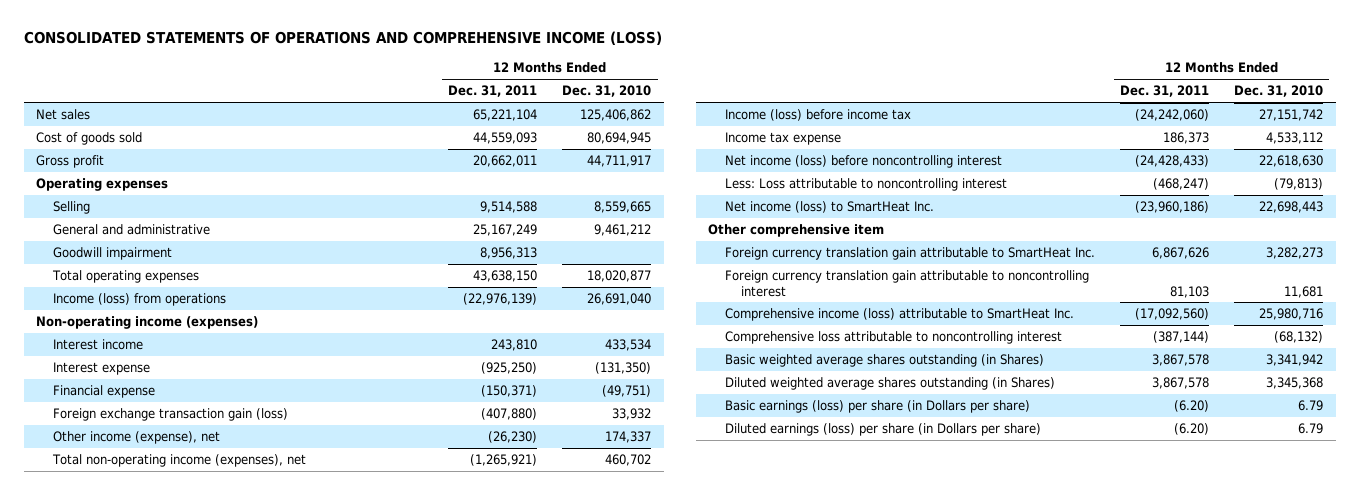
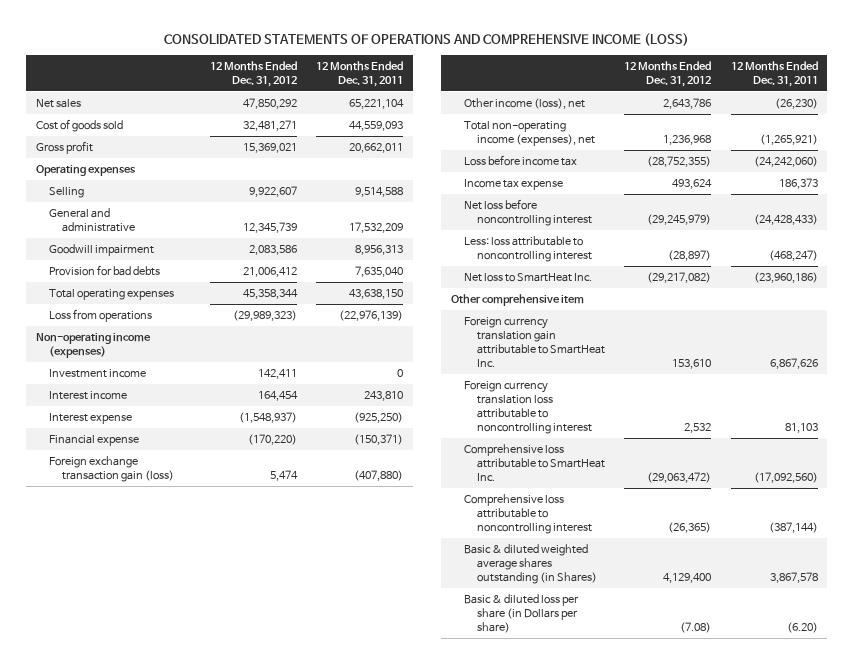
- | 12 Months Ended Dec. 31, 2011 | 12 Months Ended Dec. 31, 2010
+ | 12 Months Ended Dec. 31, 2012 | 12 Months Ended Dec. 31, 2011
- General and administrative | 25,167,249 | 9,461,212
+ General and administrative | 12,345,739 | 17,532,209
+ Provision for bad debts | 21,006,412 | 7,635,040
- Income (loss) from operations | (22,976,139) | 26,691,040
+ Loss from operations | (29,989,323) | (22,976,139)
+ Investment income | 142,411 | 0
- Other income (expense), net | (26,230) | 174,337
+ Other income (loss), net | 2,643,786 | (26,230)
- Income (loss) before income tax | (24,242,060) | 27,151,742
+ Loss before income tax | (28,752,355) | (24,242,060)
- Net income (loss) before noncontrolling interest | (24,428,433) | 22,618,630
- Less: Loss attributable to noncontrolling interest | (468,247) | (79,813)
- Net income (loss) to SmartHeat Inc. | (23,960,186) | 22,698,443
+ Net loss before noncontrolling interest | (29,245,979) | (24,428,433)
+ Less: loss attributable to noncontrolling interest | (28,897) | (468,247)
+ Net loss to SmartHeat Inc. | (29,217,082) | (23,960,186)
- Foreign currency translation gain attributable to noncontrolling interest | 81,103 | 11,681
- Comprehensive income (loss) attributable to SmartHeat Inc. | (17,092,560) | 25,980,716
+ Foreign currency translation loss attributable to noncontrolling interest | 2,532 | 81,103
+ Comprehensive loss attributable to SmartHeat Inc. | (29,063,472) | (17,092,560)
- Basic weighted average shares outstanding (in Shares) | 3,867,578 | 3,341,942
- Diluted weighted average shares outstanding (in Shares) | 3,867,578 | 3,345,368
- Basic earnings (loss) per share (in Dollars per share) | (6.20) | 6.79
- Diluted earnings (loss) per share (in Dollars per share) | (6.20) | 6.79
+ Basic & diluted weighted average shares outstanding (in Shares) | 4,129,400 | 3,867,578
+ Basic & diluted loss per share (in Dollars per share) | (7.08) | (6.20)

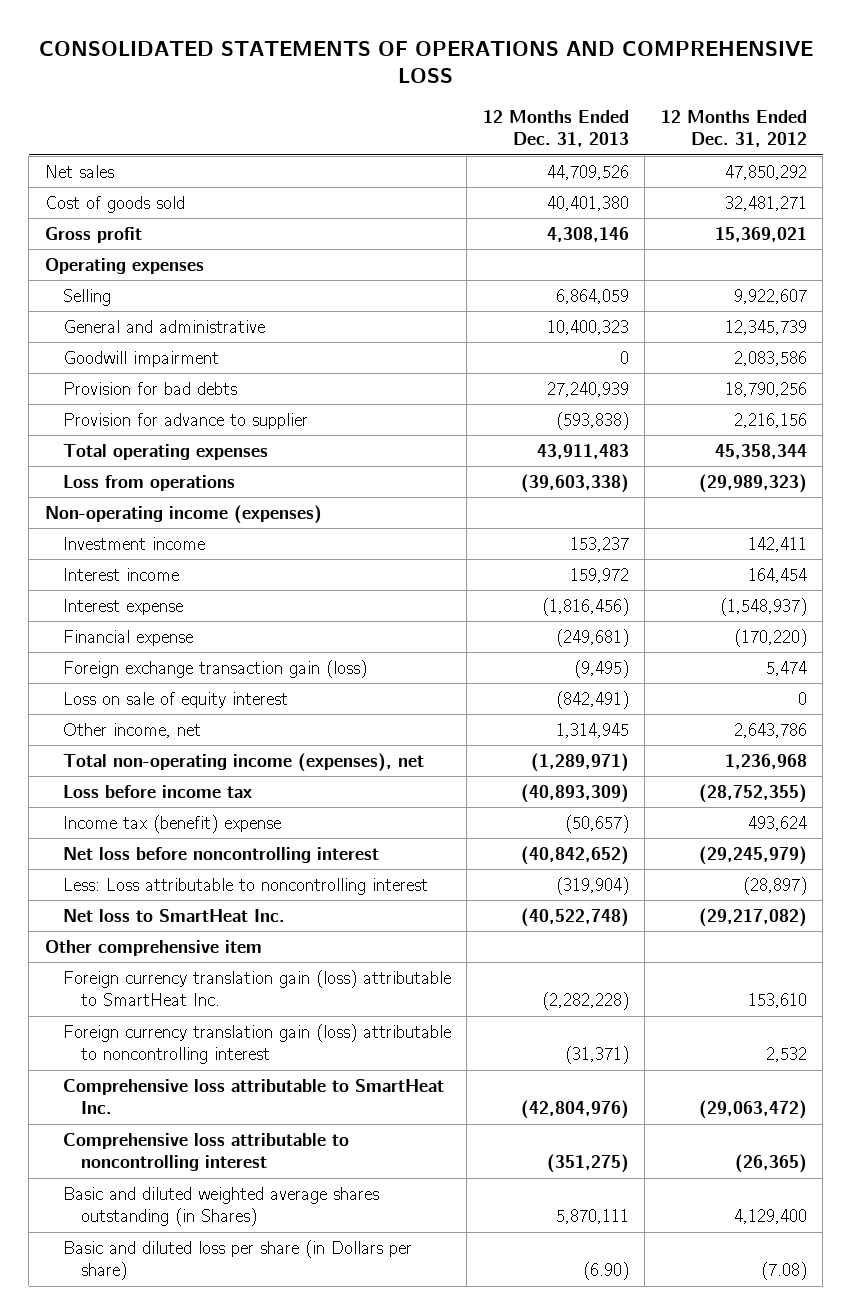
- CONSOLIDATED STATEMENTS OF OPERATIONS AND COMPREHENSIVE INCOME (LOSS)
+ CONSOLIDATED STATEMENTS OF OPERATIONS AND COMPREHENSIVE LOSS
- | 12 Months Ended Dec. 31, 2012 | 12 Months Ended Dec. 31, 2011
+ | 12 Months Ended Dec. 31, 2013 | 12 Months Ended Dec. 31, 2012
- Provision for bad debts | 21,006,412 | 7,635,040
+ Provision for bad debts | 27,240,939 | 18,790,256
+ Provision for advance to supplier | (593,838) | 2,216,156
- Other income (loss), net | 2,643,786 | (26,230)
+ Loss on sale of equity interest | (842,491) | 0
+ Other income, net | 1,314,945 | 2,643,786
- Income tax expense | 493,624 | 186,373
+ Income tax (benefit) expense | (50,657) | 493,624
- Less: loss attributable to noncontrolling interest | (28,897) | (468,247)
+ Less: Loss attributable to noncontrolling interest | (319,904) | (28,897)
- Foreign currency translation gain attributable to SmartHeat Inc. | 153,610 | 6,867,626
- Foreign currency translation loss attributable to noncontrolling interest | 2,532 | 81,103
+ Foreign currency translation gain (loss) attributable to SmartHeat Inc. | (2,282,228) | 153,610
+ Foreign currency translation gain (loss) attributable to noncontrolling interest | (31,371) | 2,532
- Basic & diluted weighted average shares outstanding (in Shares) | 4,129,400 | 3,867,578
- Basic & diluted loss per share (in Dollars per share) | (7.08) | (6.20)
+ Basic and diluted weighted average shares outstanding (in Shares) | 5,870,111 | 4,129,400
+ Basic and diluted loss per share (in Dollars per share) | (6.90) | (7.08)

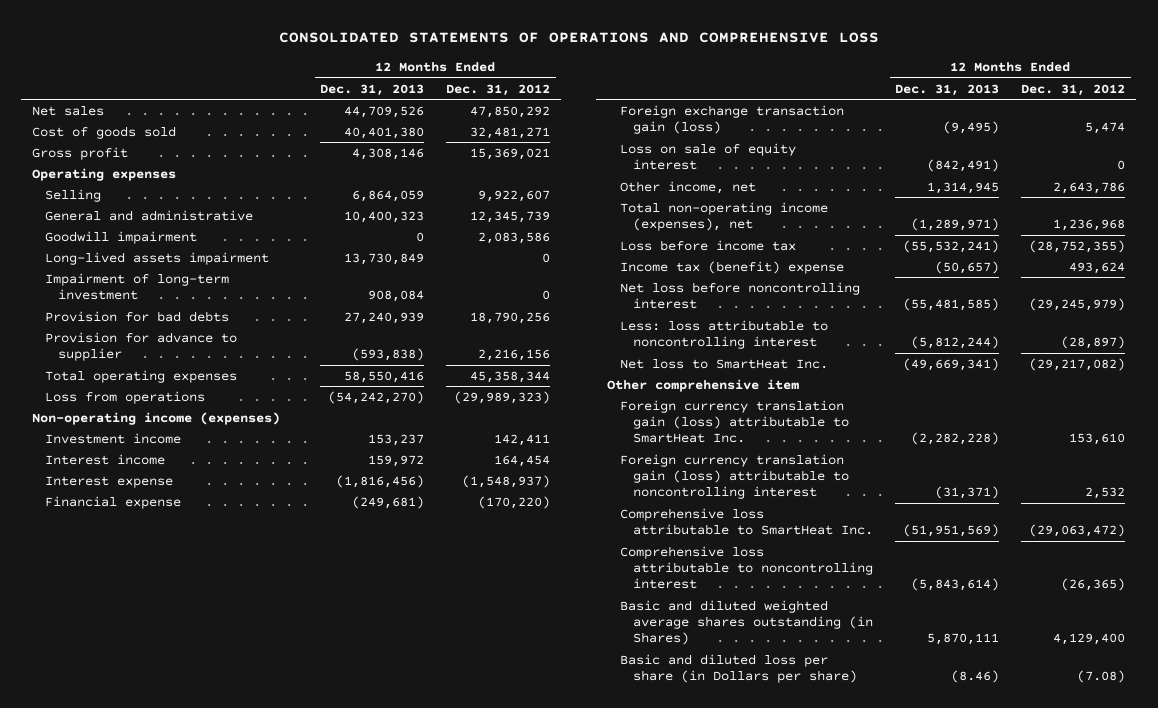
+ Long-lived assets impairment | 13,730,849 | 0
+ Impairment of long-term investment | 908,084 | 0
- Total operating expenses | 43,911,483 | 45,358,344
- Loss from operations | (39,603,338) | (29,989,323)
+ Total operating expenses | 58,550,416 | 45,358,344
+ Loss from operations | (54,242,270) | (29,989,323)
- Loss before income tax | (40,893,309) | (28,752,355)
+ Loss before income tax | (55,532,241) | (28,752,355)
- Net loss before noncontrolling interest | (40,842,652) | (29,245,979)
- Less: Loss attributable to noncontrolling interest | (319,904) | (28,897)
- Net loss to SmartHeat Inc. | (40,522,748) | (29,217,082)
+ Net loss before noncontrolling interest | (55,481,585) | (29,245,979)
+ Less: loss attributable to noncontrolling interest | (5,812,244) | (28,897)
+ Net loss to SmartHeat Inc. | (49,669,341) | (29,217,082)
- Comprehensive loss attributable to SmartHeat Inc. | (42,804,976) | (29,063,472)
- Comprehensive loss attributable to noncontrolling interest | (351,275) | (26,365)
+ Comprehensive loss attributable to SmartHeat Inc. | (51,951,569) | (29,063,472)
+ Comprehensive loss attributable to noncontrolling interest | (5,843,614) | (26,365)
- Basic and diluted loss per share (in Dollars per share) | (6.90) | (7.08)
+ Basic and diluted loss per share (in Dollars per share) | (8.46) | (7.08)

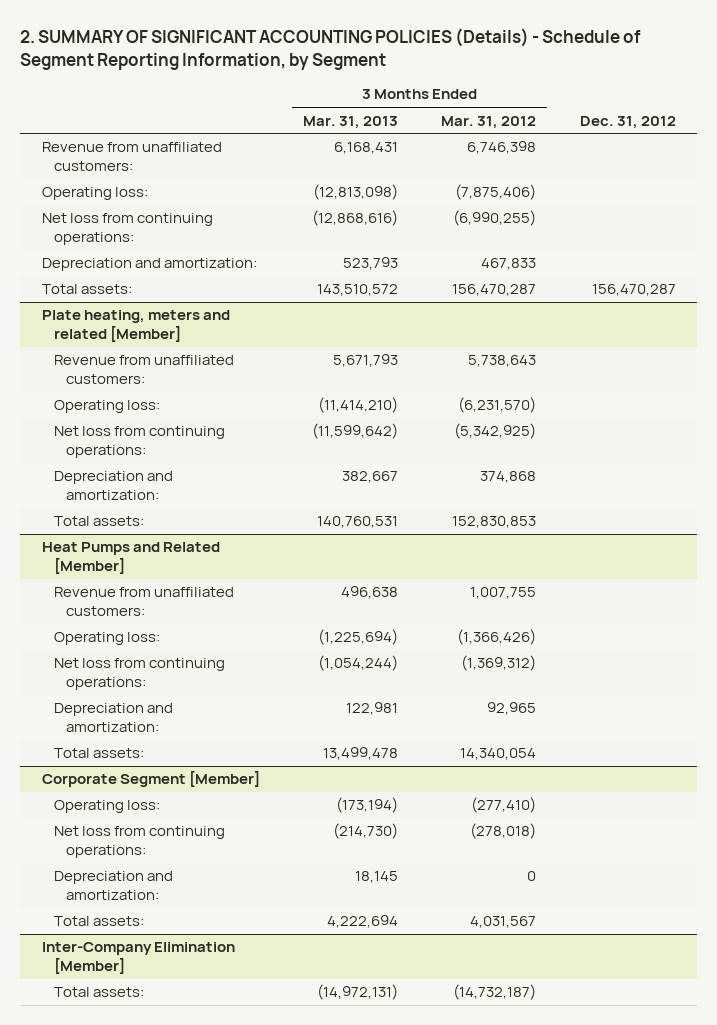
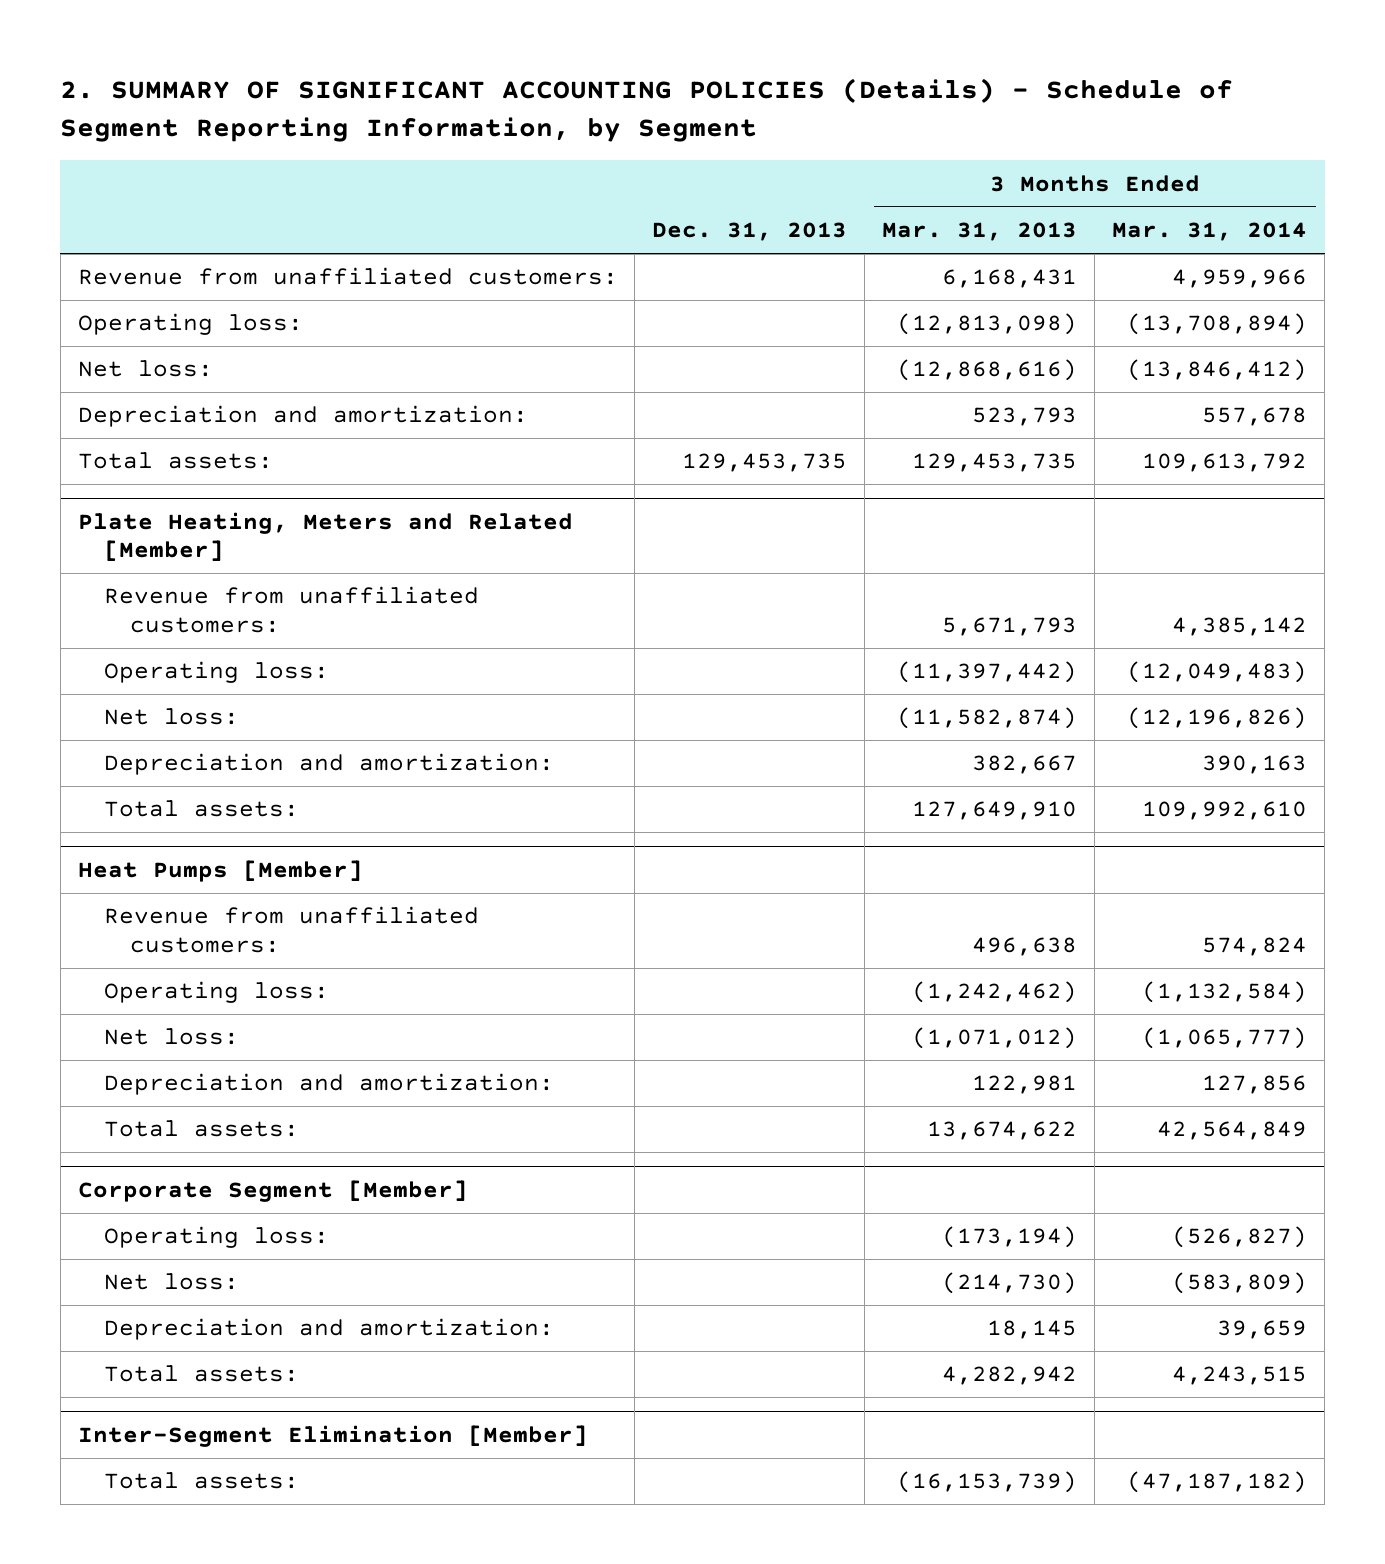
- | 3 Months Ended Mar. 31, 2013 | 3 Months Ended Mar. 31, 2012 | Dec. 31, 2012
+ | Dec. 31, 2013 | 3 Months Ended Mar. 31, 2013 | 3 Months Ended Mar. 31, 2014
- Net loss from continuing operations: | (12,868,616) | (6,990,255) |
+ Net loss: | | (12,868,616) | (13,846,412)
- Total assets: | 143,510,572 | 156,470,287 | 156,470,287
- Plate heating, meters and related [Member]
+ Total assets: | 129,453,735 | 129,453,735 | 109,613,792
+ Plate Heating, Meters and Related [Member]
- Operating loss: | (11,414,210) | (6,231,570) |
- Net loss from continuing operations: | (11,599,642) | (5,342,925) |
+ Operating loss: | | (11,397,442) | (12,049,483)
+ Net loss: | | (11,582,874) | (12,196,826)
- Total assets: | 140,760,531 | 152,830,853 |
- Heat Pumps and Related [Member]
+ Total assets: | | 127,649,910 | 109,992,610
+ Heat Pumps [Member]
- Operating loss: | (1,225,694) | (1,366,426) |
- Net loss from continuing operations: | (1,054,244) | (1,369,312) |
+ Operating loss: | | (1,242,462) | (1,132,584)
+ Net loss: | | (1,071,012) | (1,065,777)
- Total assets: | 13,499,478 | 14,340,054 |
+ Total assets: | | 13,674,622 | 42,564,849
@ Corporate Segment [Member]
- Net loss from continuing operations: | (214,730) | (278,018) |
+ Net loss: | | (214,730) | (583,809)
- Total assets: | 4,222,694 | 4,031,567 |
- Inter-Company Elimination [Member]
- Total assets: | (14,972,131) | (14,732,187) |
@ Corporate Segment [Member]
+ Total assets: | | 4,282,942 | 4,243,515
+ Inter-Segment Elimination [Member]
+ Total assets: | | (16,153,739) | (47,187,182)

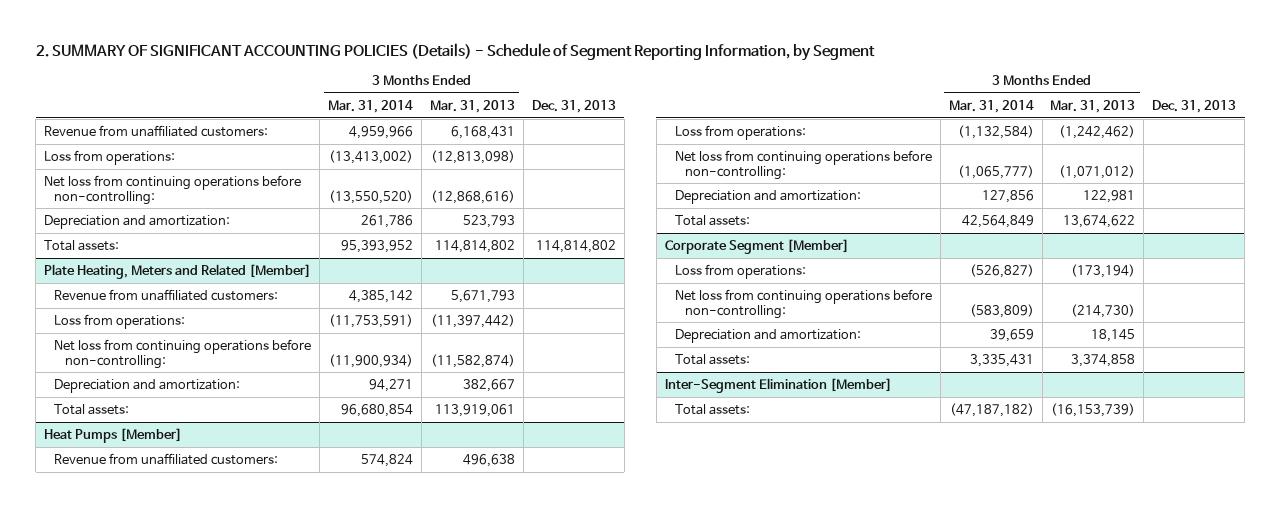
- | Dec. 31, 2013 | 3 Months Ended Mar. 31, 2013 | 3 Months Ended Mar. 31, 2014
+ | 3 Months Ended Mar. 31, 2014 | 3 Months Ended Mar. 31, 2013 | Dec. 31, 2013
- Operating loss: | | (12,813,098) | (13,708,894)
- Net loss: | | (12,868,616) | (13,846,412)
- Depreciation and amortization: | | 523,793 | 557,678
- Total assets: | 129,453,735 | 129,453,735 | 109,613,792
+ Loss from operations: | (13,413,002) | (12,813,098) |
+ Net loss from continuing operations before non-controlling: | (13,550,520) | (12,868,616) |
+ Depreciation and amortization: | 261,786 | 523,793 |
+ Total assets: | 95,393,952 | 114,814,802 | 114,814,802
@ Plate Heating, Meters and Related [Member]
- Operating loss: | | (11,397,442) | (12,049,483)
- Net loss: | | (11,582,874) | (12,196,826)
- Depreciation and amortization: | | 382,667 | 390,163
- Total assets: | | 127,649,910 | 109,992,610
+ Loss from operations: | (11,753,591) | (11,397,442) |
+ Net loss from continuing operations before non-controlling: | (11,900,934) | (11,582,874) |
+ Depreciation and amortization: | 94,271 | 382,667 |
+ Total assets: | 96,680,854 | 113,919,061 |
@ Heat Pumps [Member]
- Operating loss: | | (1,242,462) | (1,132,584)
- Net loss: | | (1,071,012) | (1,065,777)
+ Loss from operations: | (1,132,584) | (1,242,462) |
+ Net loss from continuing operations before non-controlling: | (1,065,777) | (1,071,012) |
@ Corporate Segment [Member]
- Operating loss: | | (173,194) | (526,827)
- Net loss: | | (214,730) | (583,809)
+ Loss from operations: | (526,827) | (173,194) |
+ Net loss from continuing operations before non-controlling: | (583,809) | (214,730) |
- Total assets: | | 4,282,942 | 4,243,515
+ Total assets: | 3,335,431 | 3,374,858 |

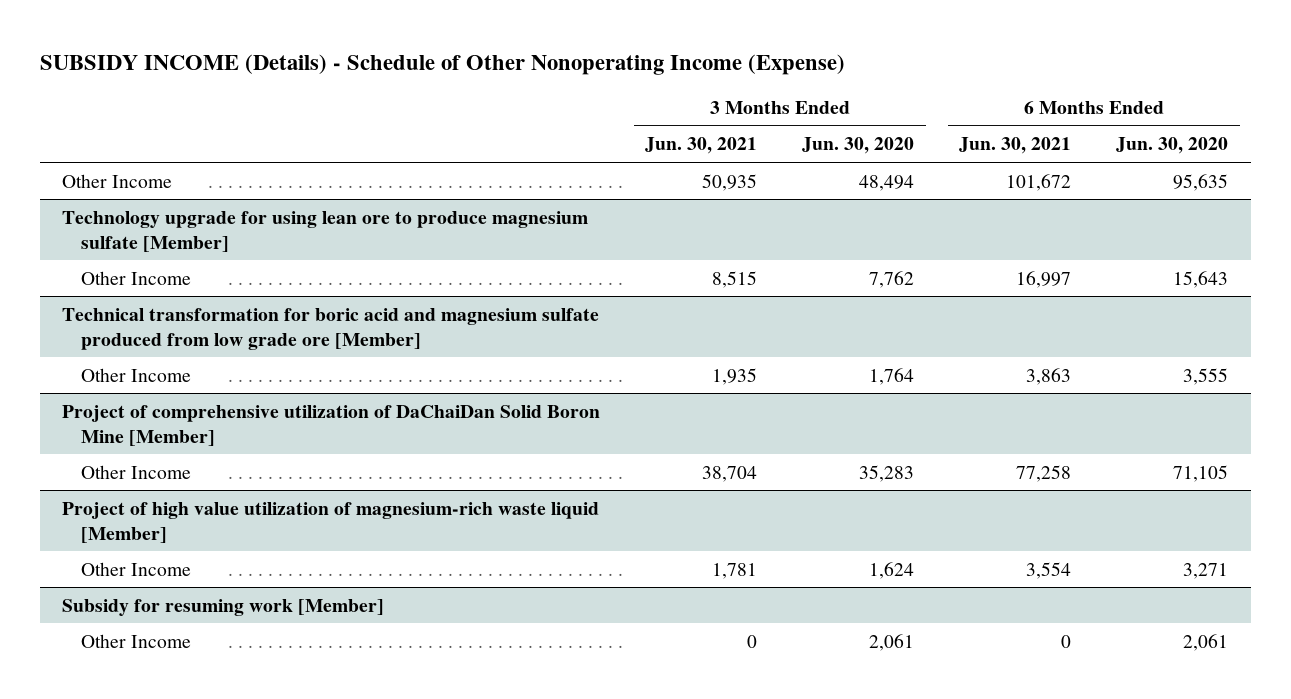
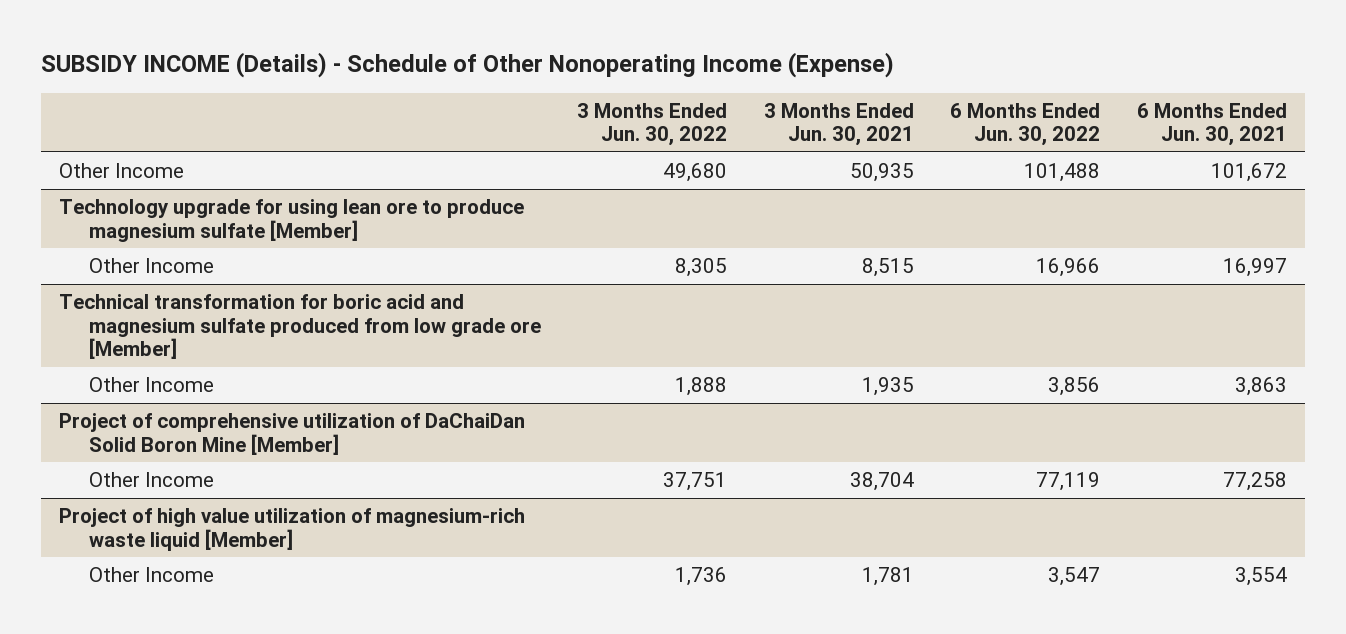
- | 3 Months Ended Jun. 30, 2021 | 3 Months Ended Jun. 30, 2020 | 6 Months Ended Jun. 30, 2021 | 6 Months Ended Jun. 30, 2020
+ | 3 Months Ended Jun. 30, 2022 | 3 Months Ended Jun. 30, 2021 | 6 Months Ended Jun. 30, 2022 | 6 Months Ended Jun. 30, 2021
- Subsidy for resuming work [Member]
- Other Income | 0 | 2,061 | 0 | 2,061

